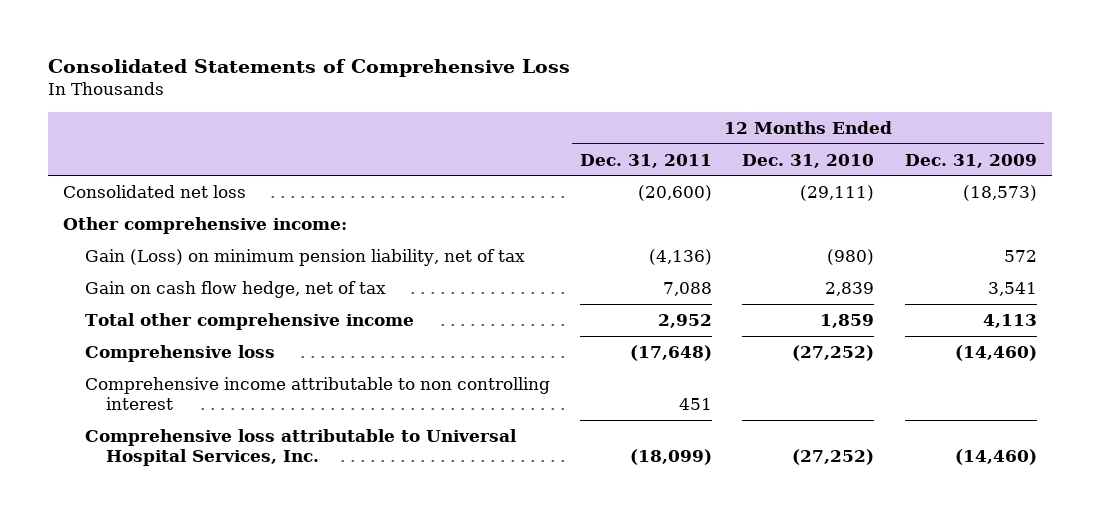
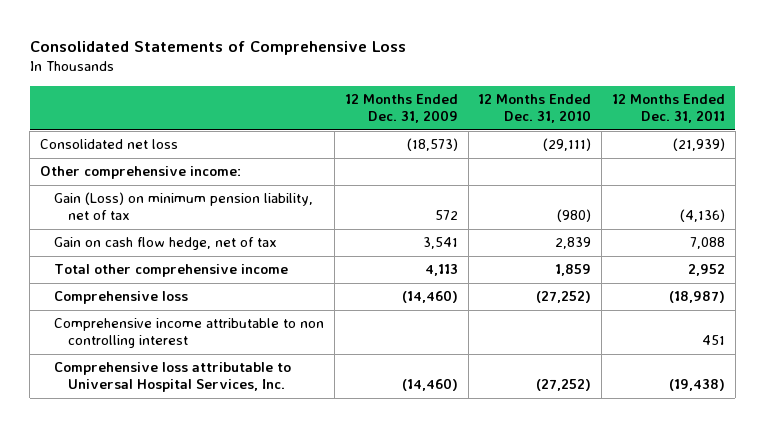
- | 12 Months Ended Dec. 31, 2011 | 12 Months Ended Dec. 31, 2010 | 12 Months Ended Dec. 31, 2009
+ | 12 Months Ended Dec. 31, 2009 | 12 Months Ended Dec. 31, 2010 | 12 Months Ended Dec. 31, 2011
- Consolidated net loss | (20,600) | (29,111) | (18,573)
+ Consolidated net loss | (18,573) | (29,111) | (21,939)
- Comprehensive loss | (17,648) | (27,252) | (14,460)
+ Comprehensive loss | (14,460) | (27,252) | (18,987)
- Comprehensive loss attributable to Universal Hospital Services, Inc. | (18,099) | (27,252) | (14,460)
+ Comprehensive loss attributable to Universal Hospital Services, Inc. | (14,460) | (27,252) | (19,438)

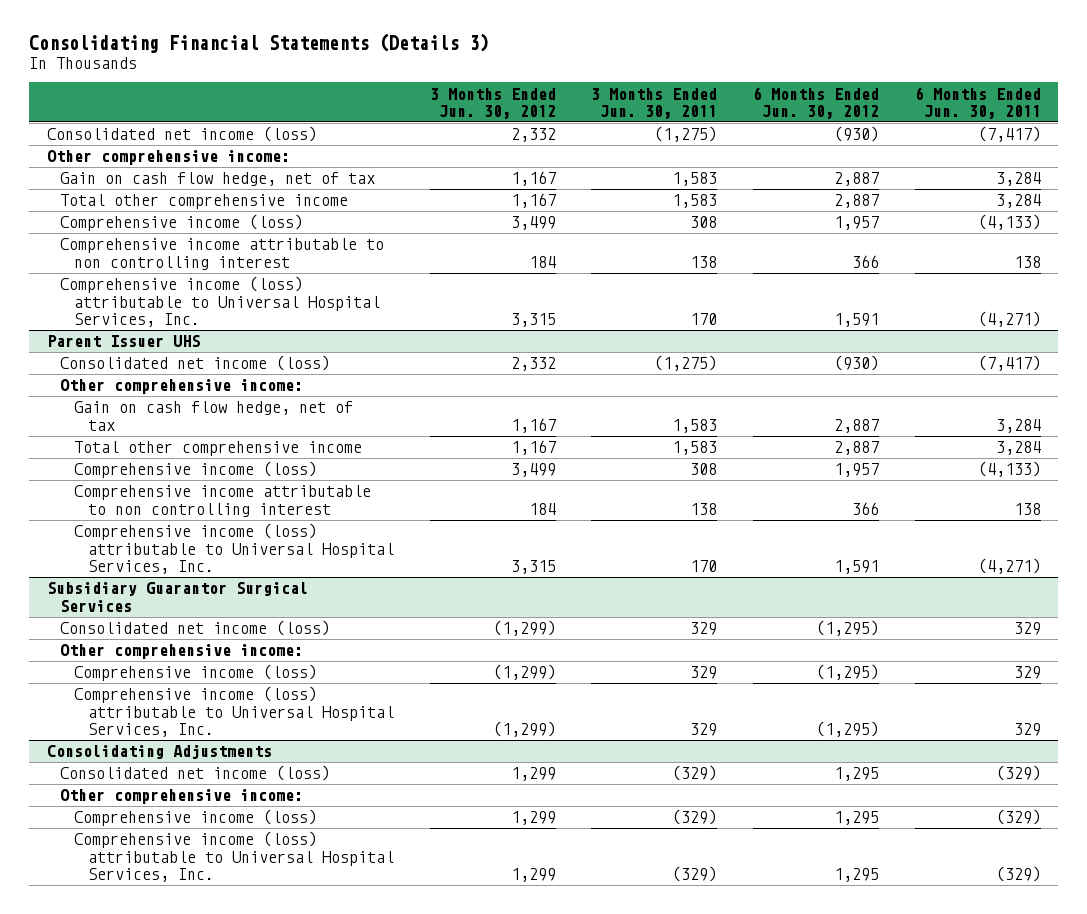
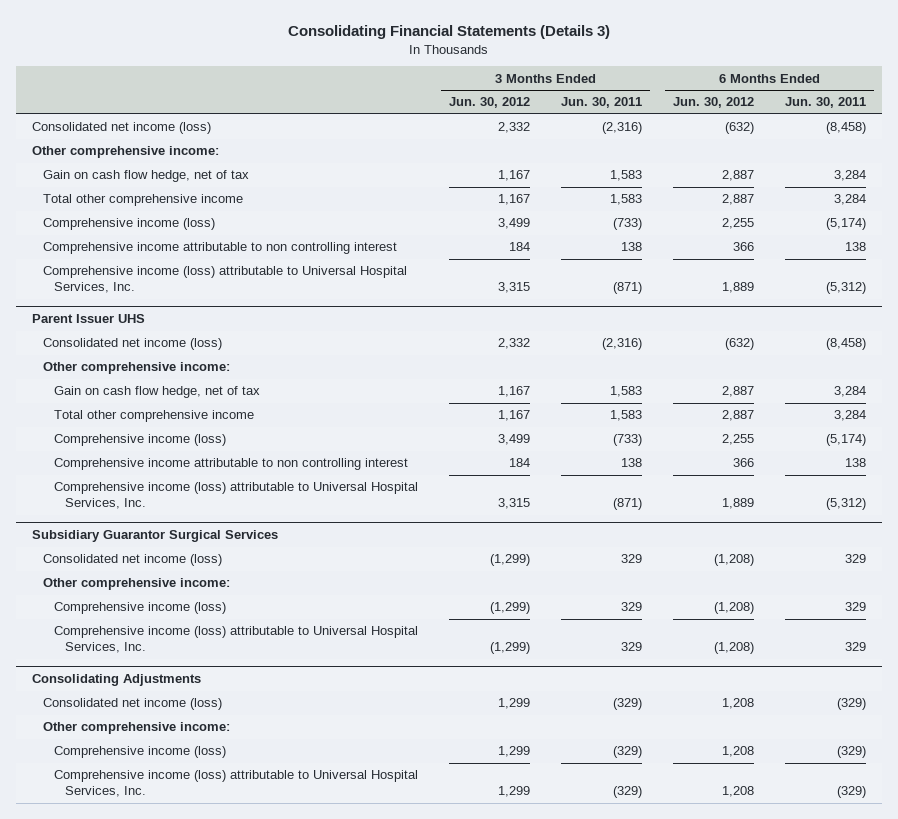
- Consolidated net income (loss) | 2,332 | (1,275) | (930) | (7,417)
+ Consolidated net income (loss) | 2,332 | (2,316) | (632) | (8,458)
- Comprehensive income (loss) | 3,499 | 308 | 1,957 | (4,133)
+ Comprehensive income (loss) | 3,499 | (733) | 2,255 | (5,174)
- Comprehensive income (loss) attributable to Universal Hospital Services, Inc. | 3,315 | 170 | 1,591 | (4,271)
+ Comprehensive income (loss) attributable to Universal Hospital Services, Inc. | 3,315 | (871) | 1,889 | (5,312)
@ Parent Issuer UHS
- Consolidated net income (loss) | 2,332 | (1,275) | (930) | (7,417)
+ Consolidated net income (loss) | 2,332 | (2,316) | (632) | (8,458)
- Comprehensive income (loss) | 3,499 | 308 | 1,957 | (4,133)
+ Comprehensive income (loss) | 3,499 | (733) | 2,255 | (5,174)
- Comprehensive income (loss) attributable to Universal Hospital Services, Inc. | 3,315 | 170 | 1,591 | (4,271)
+ Comprehensive income (loss) attributable to Universal Hospital Services, Inc. | 3,315 | (871) | 1,889 | (5,312)
@ Subsidiary Guarantor Surgical Services
- Consolidated net income (loss) | (1,299) | 329 | (1,295) | 329
+ Consolidated net income (loss) | (1,299) | 329 | (1,208) | 329
- Comprehensive income (loss) | (1,299) | 329 | (1,295) | 329
- Comprehensive income (loss) attributable to Universal Hospital Services, Inc. | (1,299) | 329 | (1,295) | 329
+ Comprehensive income (loss) | (1,299) | 329 | (1,208) | 329
+ Comprehensive income (loss) attributable to Universal Hospital Services, Inc. | (1,299) | 329 | (1,208) | 329
@ Consolidating Adjustments
- Consolidated net income (loss) | 1,299 | (329) | 1,295 | (329)
+ Consolidated net income (loss) | 1,299 | (329) | 1,208 | (329)
- Comprehensive income (loss) | 1,299 | (329) | 1,295 | (329)
- Comprehensive income (loss) attributable to Universal Hospital Services, Inc. | 1,299 | (329) | 1,295 | (329)
+ Comprehensive income (loss) | 1,299 | (329) | 1,208 | (329)
+ Comprehensive income (loss) attributable to Universal Hospital Services, Inc. | 1,299 | (329) | 1,208 | (329)

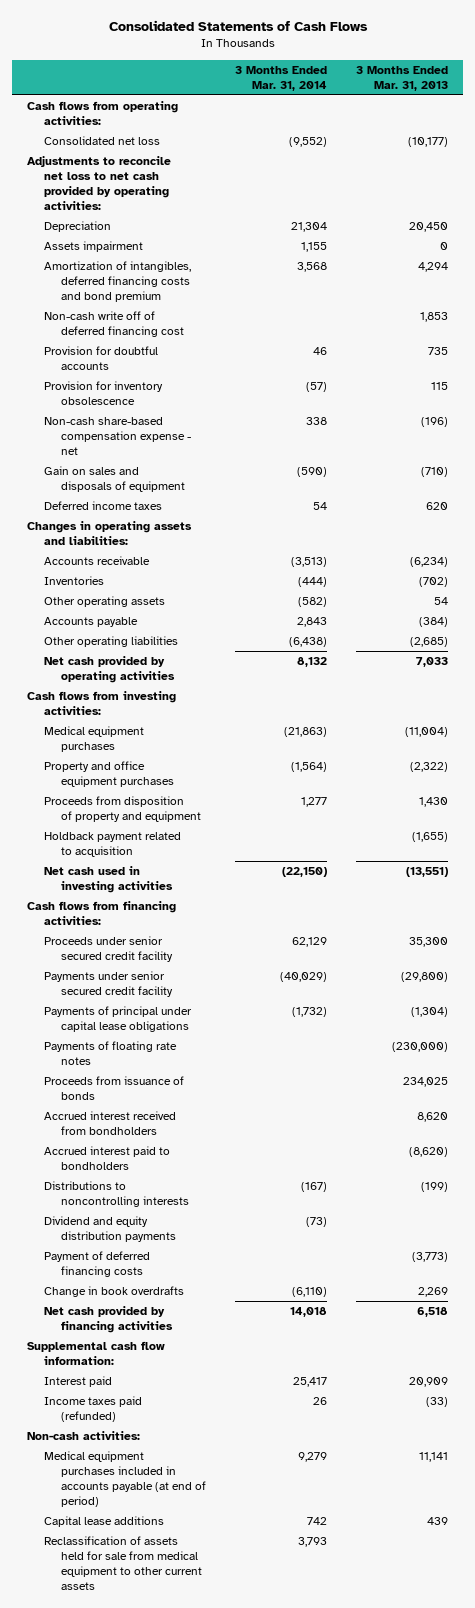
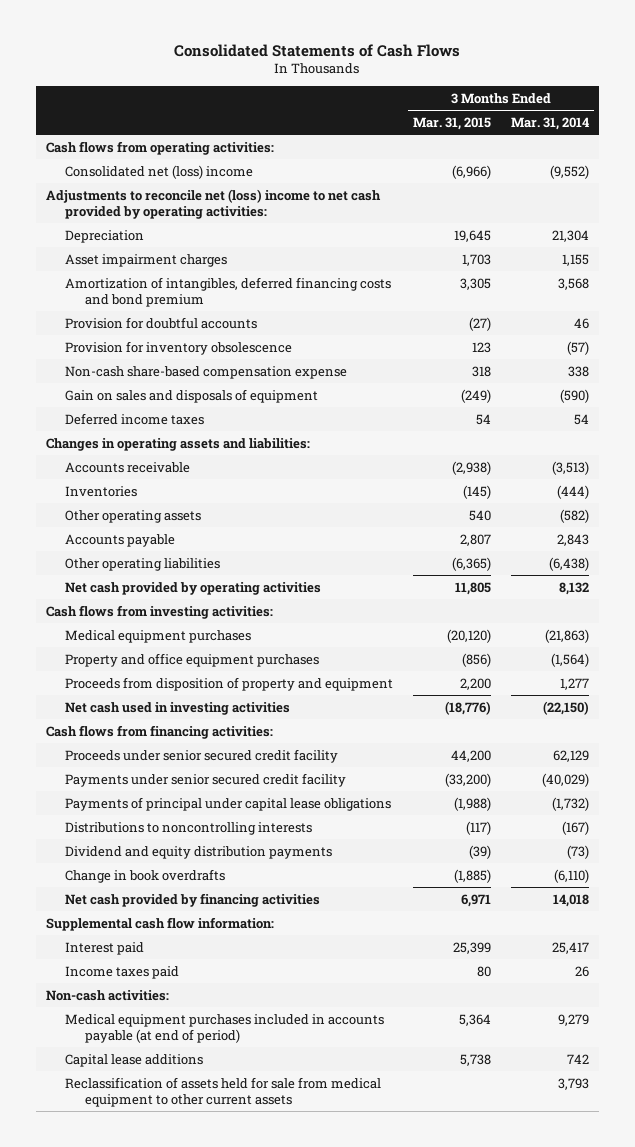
- | 3 Months Ended Mar. 31, 2014 | 3 Months Ended Mar. 31, 2013
+ | 3 Months Ended Mar. 31, 2015 | 3 Months Ended Mar. 31, 2014
- Consolidated net loss | (9,552) | (10,177)
- Adjustments to reconcile net loss to net cash provided by operating activities:
+ Consolidated net (loss) income | (6,966) | (9,552)
+ Adjustments to reconcile net (loss) income to net cash provided by operating activities:
- Assets impairment | 1,155 | 0
+ Asset impairment charges | 1,703 | 1,155
- Non-cash write off of deferred financing cost | | 1,853
- Non-cash share-based compensation expense - net | 338 | (196)
+ Non-cash share-based compensation expense | 318 | 338
- Holdback payment related to acquisition | | (1,655)
- Payments of floating rate notes | | (230,000)
- Proceeds from issuance of bonds | | 234,025
- Accrued interest received from bondholders | | 8,620
- Accrued interest paid to bondholders | | (8,620)
- Payment of deferred financing costs | | (3,773)
- Income taxes paid (refunded) | 26 | (33)
+ Income taxes paid | 80 | 26

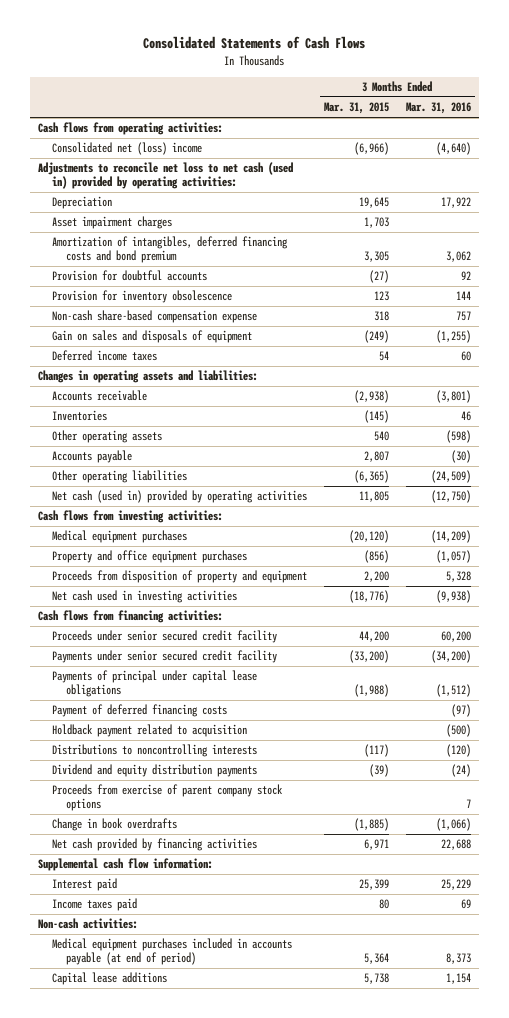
- | 3 Months Ended Mar. 31, 2015 | 3 Months Ended Mar. 31, 2014
+ | 3 Months Ended Mar. 31, 2015 | 3 Months Ended Mar. 31, 2016
- Adjustments to reconcile net (loss) income to net cash provided by operating activities:
+ Adjustments to reconcile net loss to net cash (used in) provided by operating activities:
- Net cash provided by operating activities | 11,805 | 8,132
+ Net cash (used in) provided by operating activities | 11,805 | (12,750)
+ Payment of deferred financing costs | | (97)
+ Holdback payment related to acquisition | | (500)
+ Proceeds from exercise of parent company stock options | | 7
- Reclassification of assets held for sale from medical equipment to other current assets | | 3,793

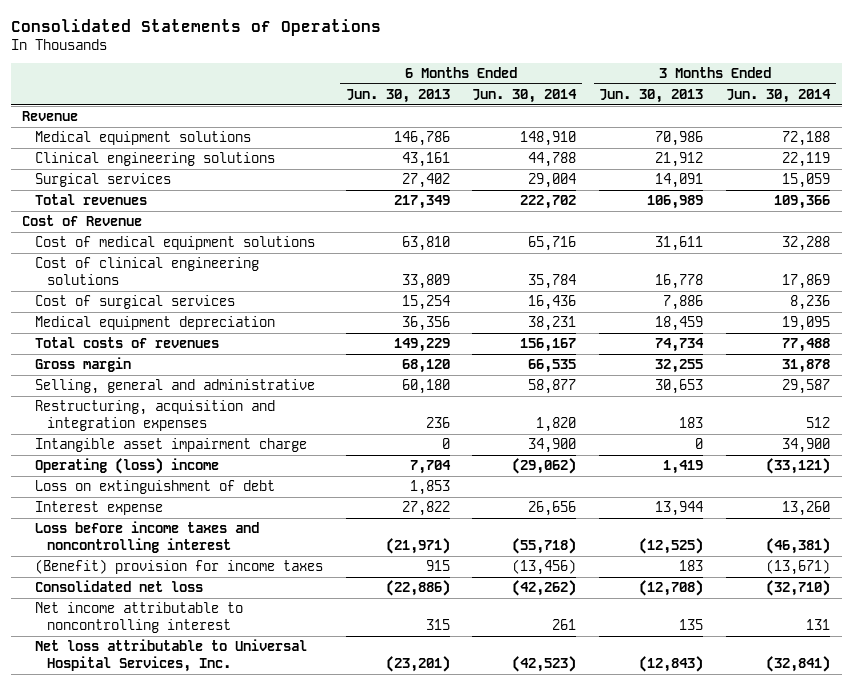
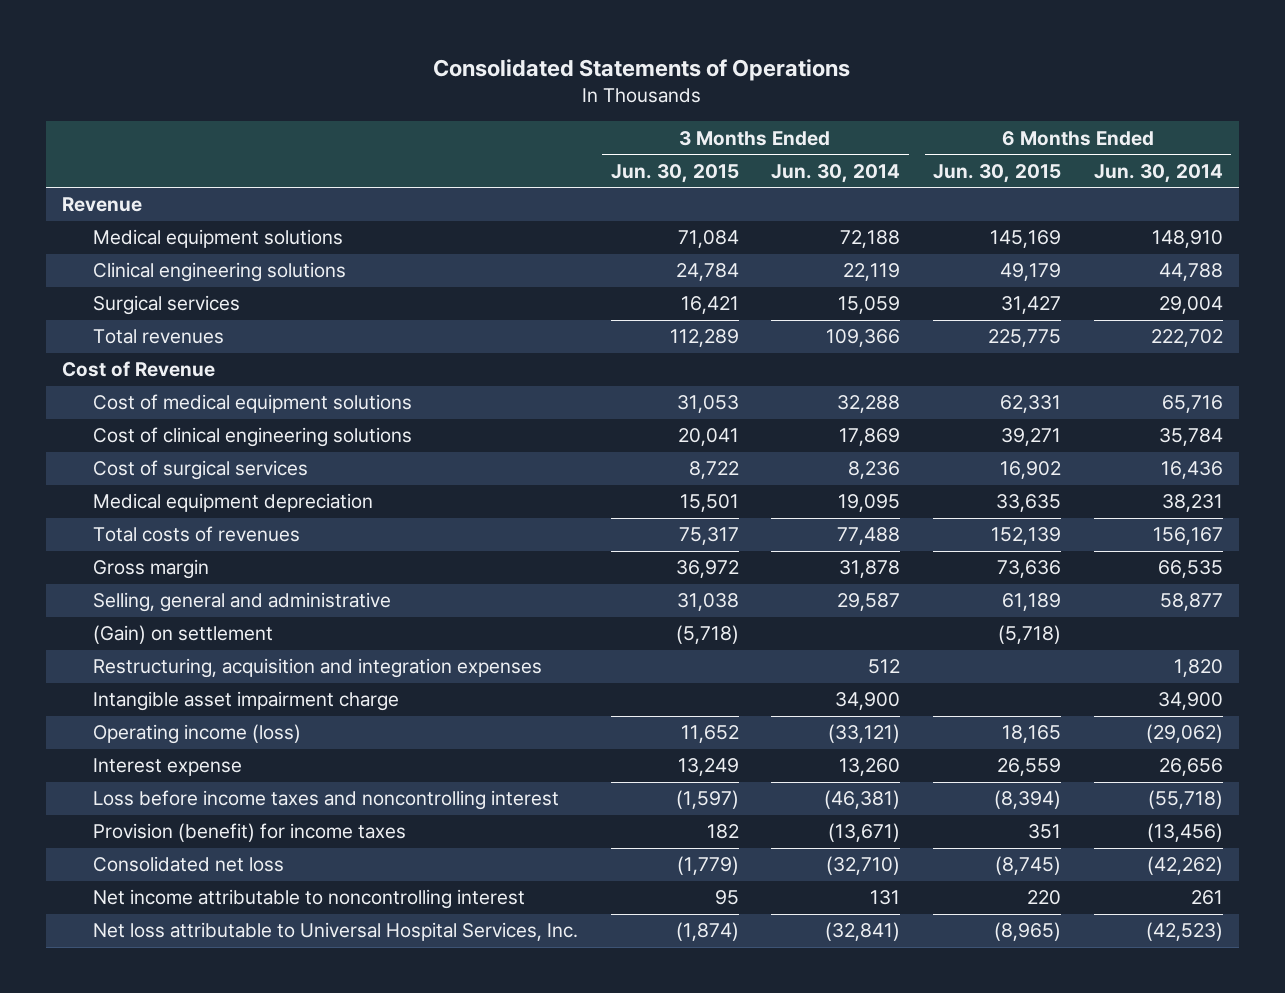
- | 6 Months Ended Jun. 30, 2013 | 6 Months Ended Jun. 30, 2014 | 3 Months Ended Jun. 30, 2013 | 3 Months Ended Jun. 30, 2014
+ | 3 Months Ended Jun. 30, 2015 | 3 Months Ended Jun. 30, 2014 | 6 Months Ended Jun. 30, 2015 | 6 Months Ended Jun. 30, 2014
+ (Gain) on settlement | (5,718) | | (5,718) |
- Operating (loss) income | 7,704 | (29,062) | 1,419 | (33,121)
- Loss on extinguishment of debt | 1,853 | | |
+ Operating income (loss) | 11,652 | (33,121) | 18,165 | (29,062)
- (Benefit) provision for income taxes | 915 | (13,456) | 183 | (13,671)
+ Provision (benefit) for income taxes | 182 | (13,671) | 351 | (13,456)

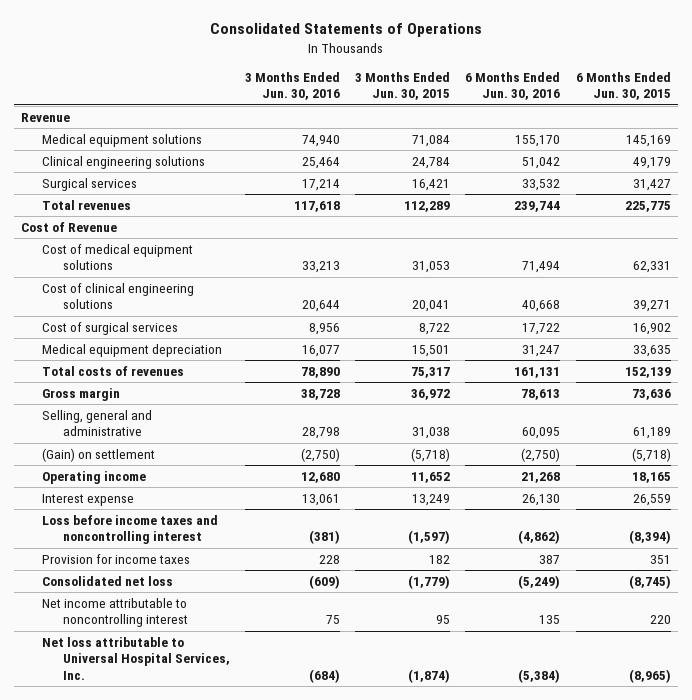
- | 3 Months Ended Jun. 30, 2015 | 3 Months Ended Jun. 30, 2014 | 6 Months Ended Jun. 30, 2015 | 6 Months Ended Jun. 30, 2014
+ | 3 Months Ended Jun. 30, 2016 | 3 Months Ended Jun. 30, 2015 | 6 Months Ended Jun. 30, 2016 | 6 Months Ended Jun. 30, 2015
- Restructuring, acquisition and integration expenses | | 512 | | 1,820
- Intangible asset impairment charge | | 34,900 | | 34,900
- Operating income (loss) | 11,652 | (33,121) | 18,165 | (29,062)
+ Operating income | 12,680 | 11,652 | 21,268 | 18,165
- Provision (benefit) for income taxes | 182 | (13,671) | 351 | (13,456)
+ Provision for income taxes | 228 | 182 | 387 | 351

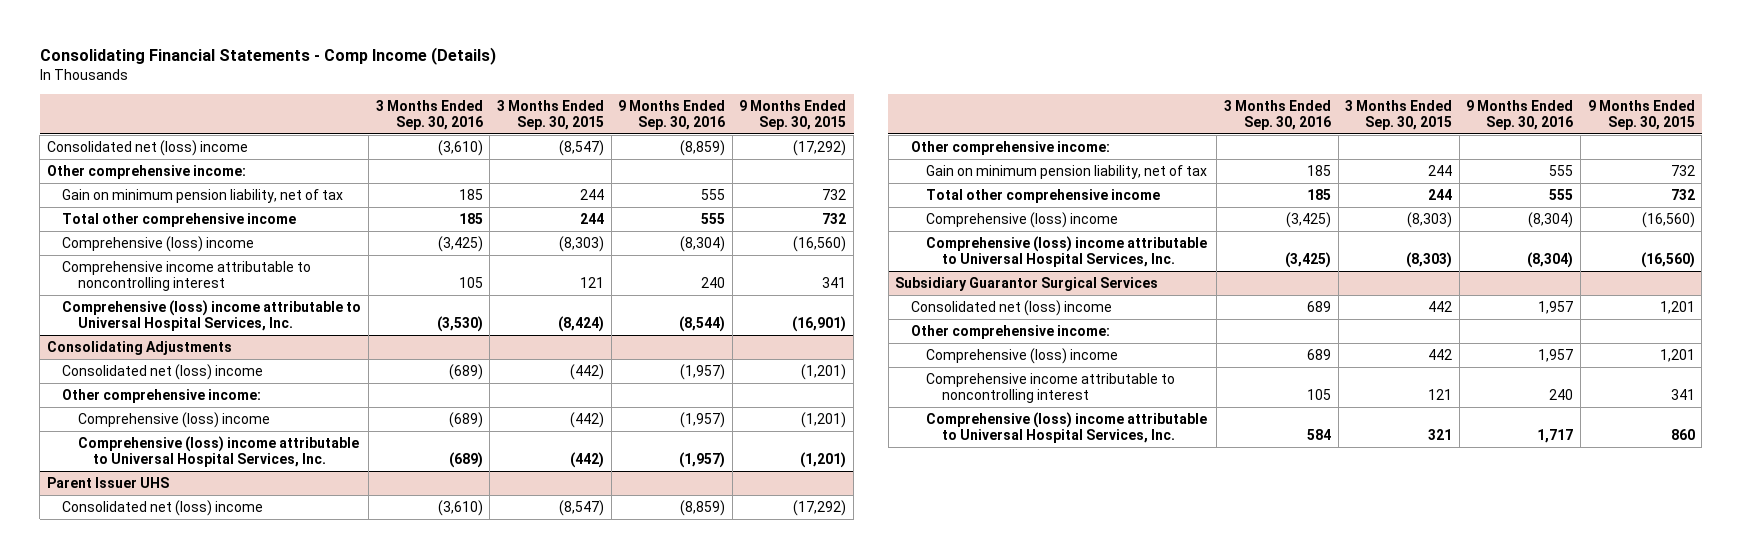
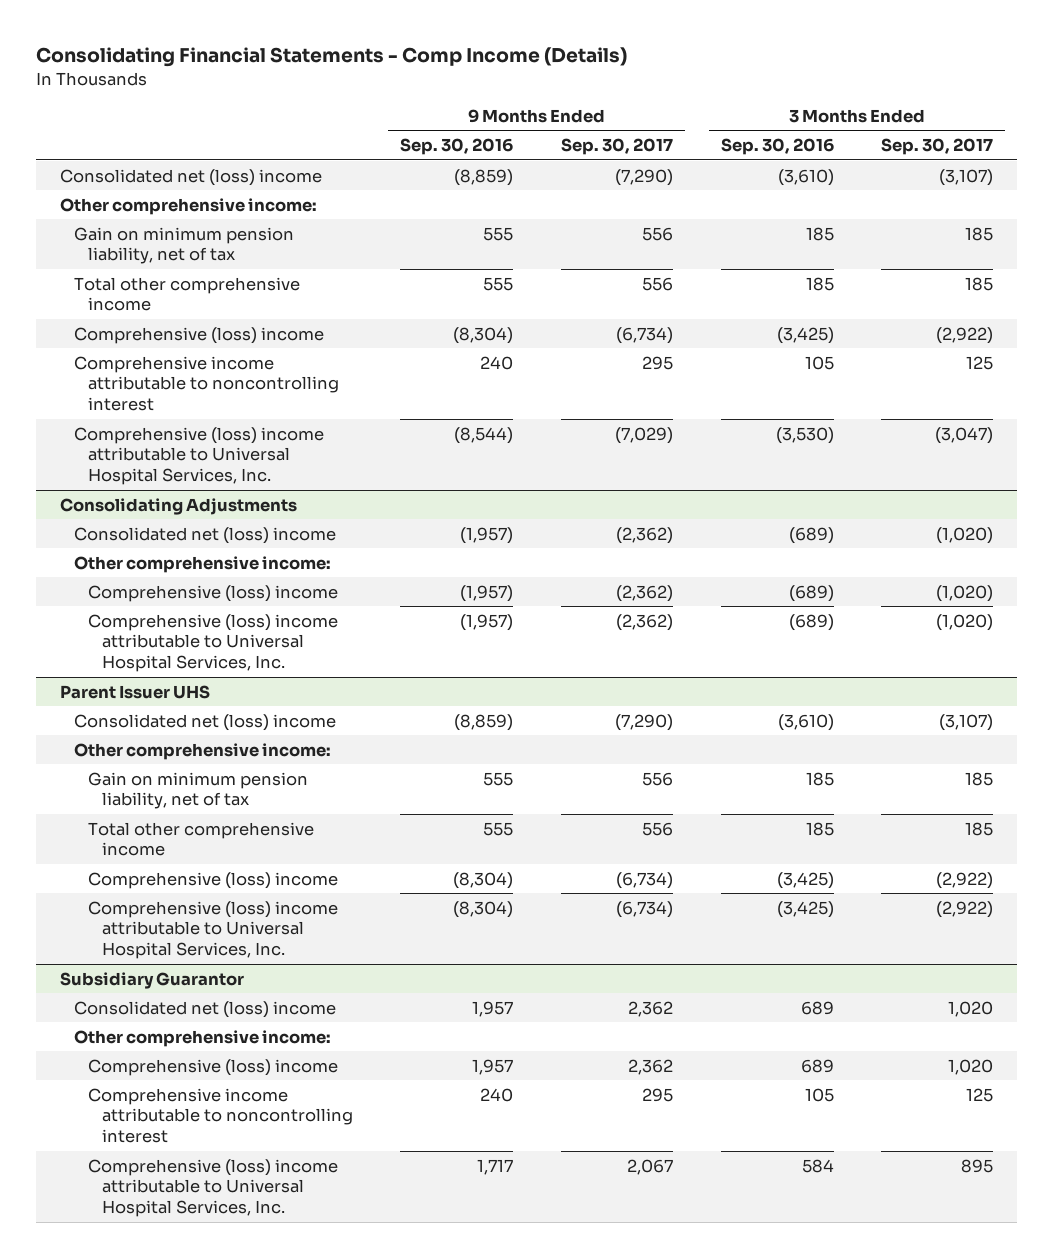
- | 3 Months Ended Sep. 30, 2016 | 3 Months Ended Sep. 30, 2015 | 9 Months Ended Sep. 30, 2016 | 9 Months Ended Sep. 30, 2015
+ | 9 Months Ended Sep. 30, 2016 | 9 Months Ended Sep. 30, 2017 | 3 Months Ended Sep. 30, 2016 | 3 Months Ended Sep. 30, 2017
- Subsidiary Guarantor Surgical Services
+ Subsidiary Guarantor

